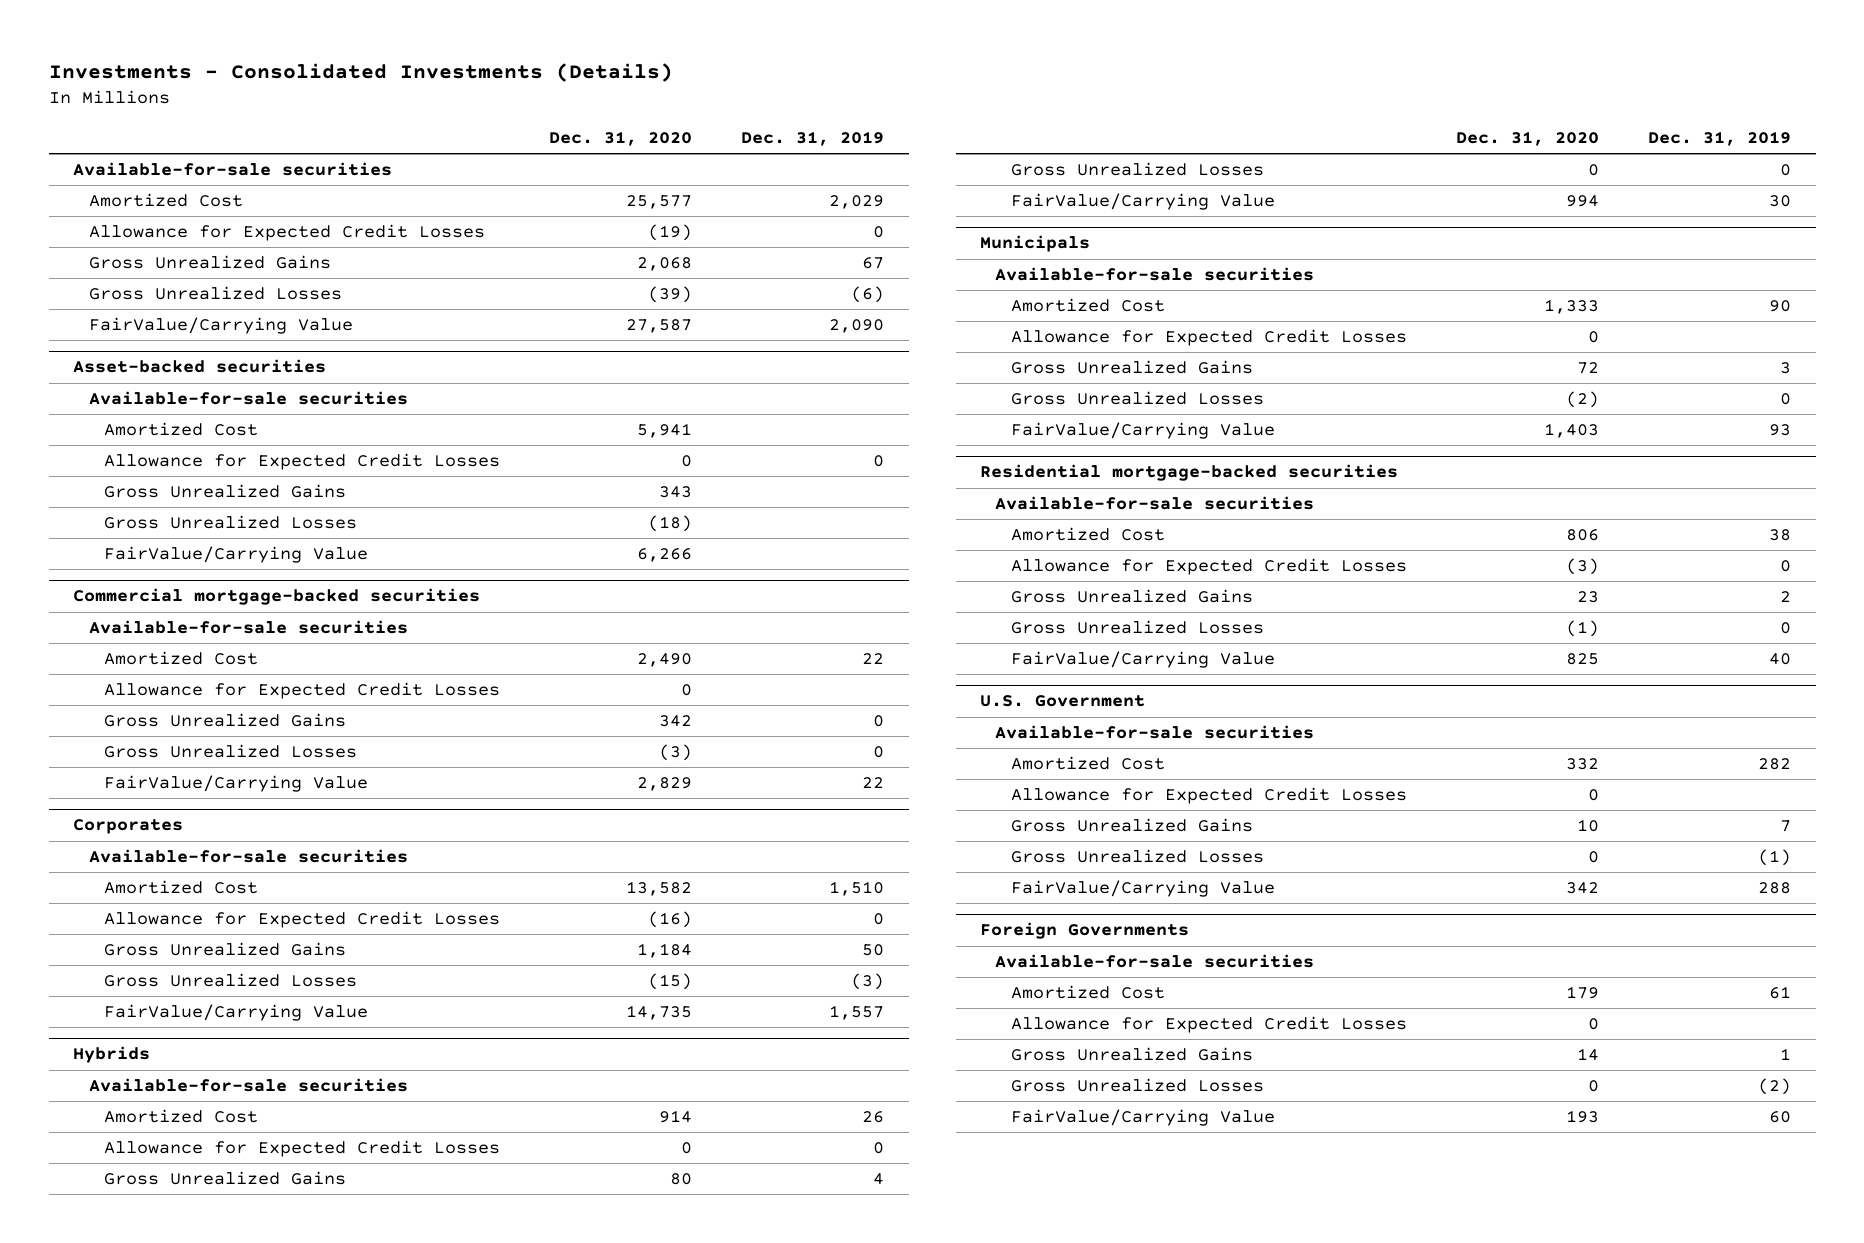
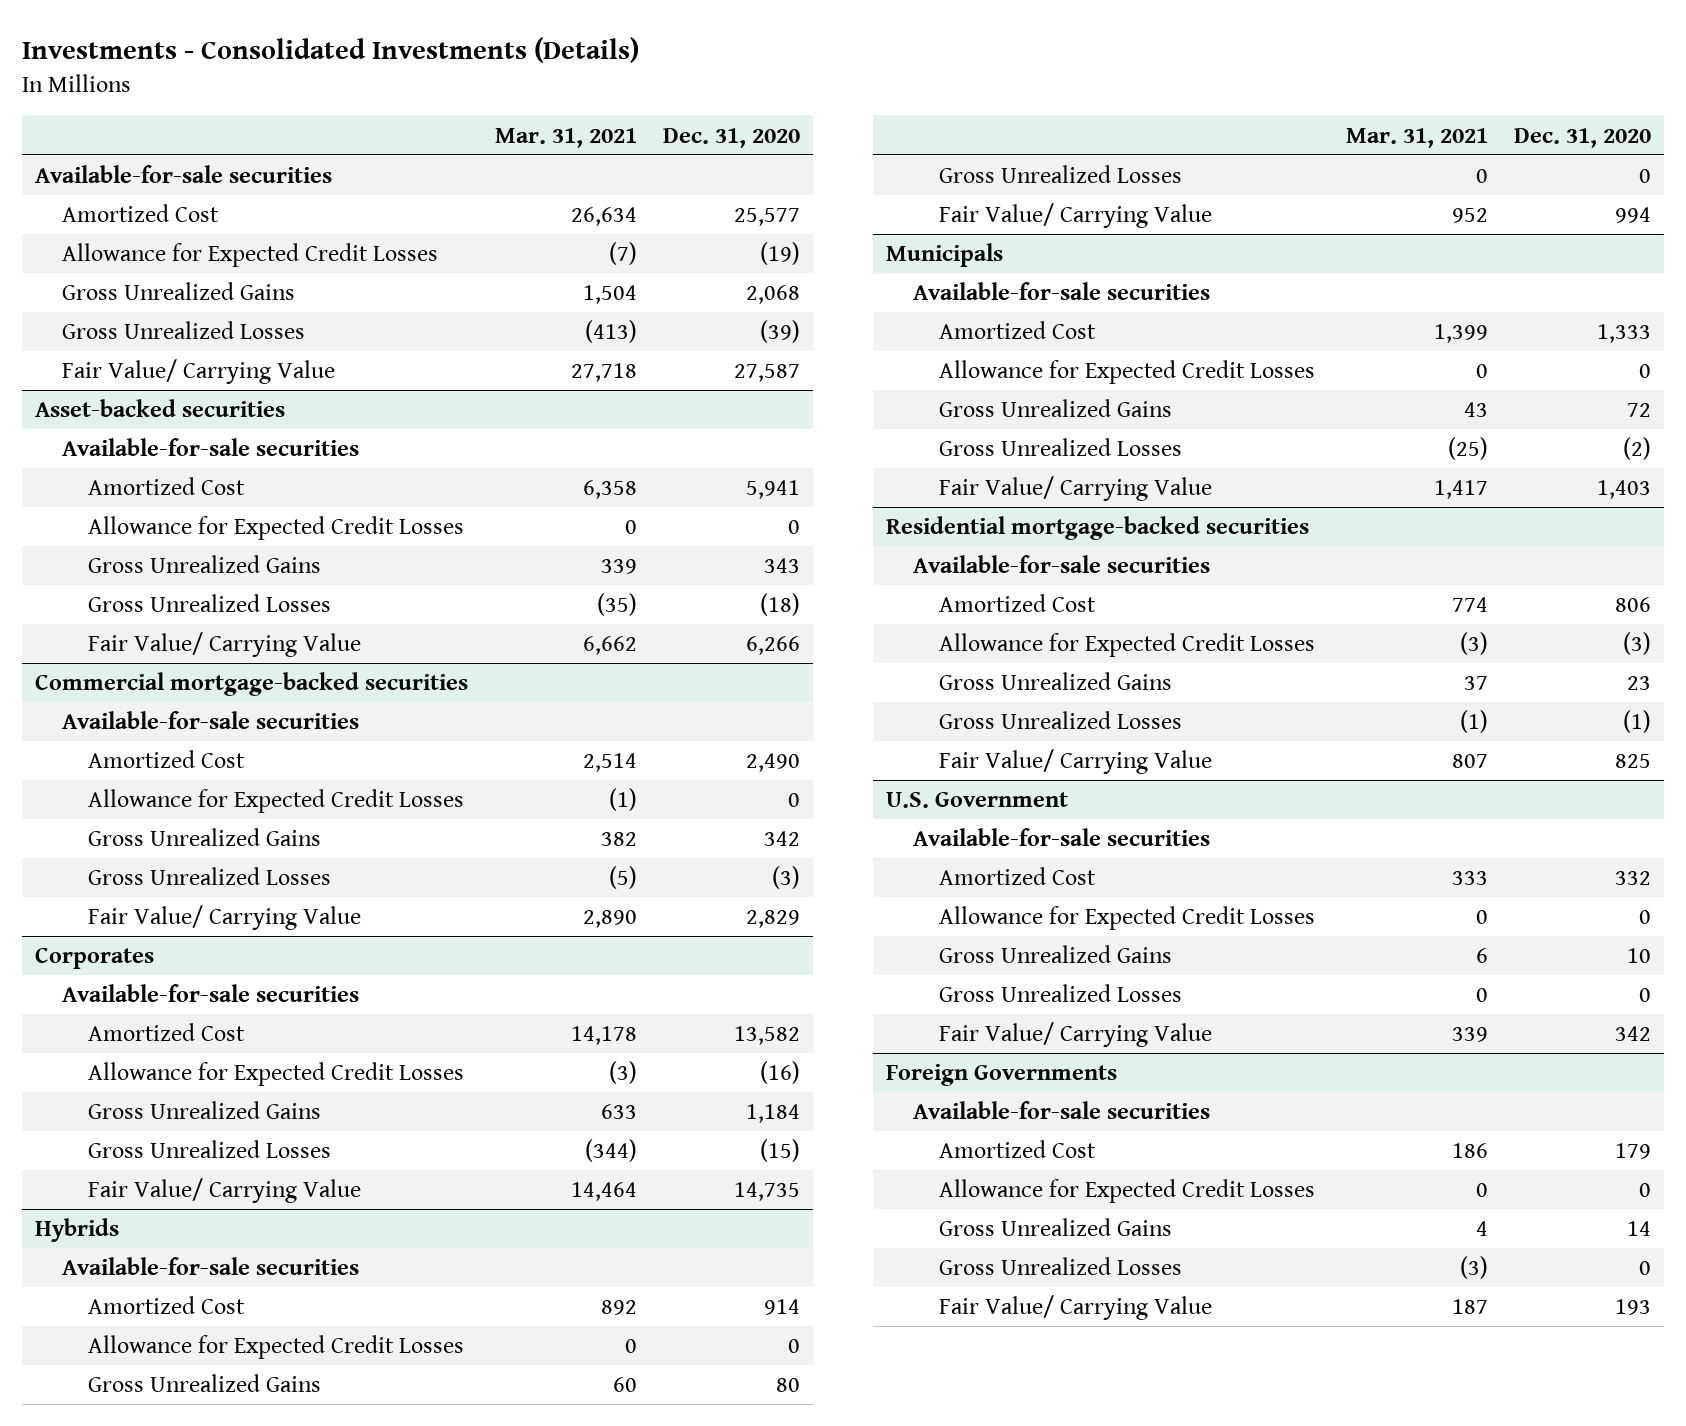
- | Dec. 31, 2020 | Dec. 31, 2019
+ | Mar. 31, 2021 | Dec. 31, 2020
- FairValue/Carrying Value | 27,587 | 2,090
+ Fair Value/ Carrying Value | 27,718 | 27,587
@ Asset-backed securities
- FairValue/Carrying Value | 6,266 |
+ Fair Value/ Carrying Value | 6,662 | 6,266
@ Commercial mortgage-backed securities
- FairValue/Carrying Value | 2,829 | 22
+ Fair Value/ Carrying Value | 2,890 | 2,829
@ Corporates
- FairValue/Carrying Value | 14,735 | 1,557
+ Fair Value/ Carrying Value | 14,464 | 14,735
@ Hybrids
- FairValue/Carrying Value | 994 | 30
+ Fair Value/ Carrying Value | 952 | 994
@ Municipals
- FairValue/Carrying Value | 1,403 | 93
+ Fair Value/ Carrying Value | 1,417 | 1,403
@ Residential mortgage-backed securities
- FairValue/Carrying Value | 825 | 40
+ Fair Value/ Carrying Value | 807 | 825
@ U.S. Government
- FairValue/Carrying Value | 342 | 288
+ Fair Value/ Carrying Value | 339 | 342
@ Foreign Governments
- FairValue/Carrying Value | 193 | 60
+ Fair Value/ Carrying Value | 187 | 193

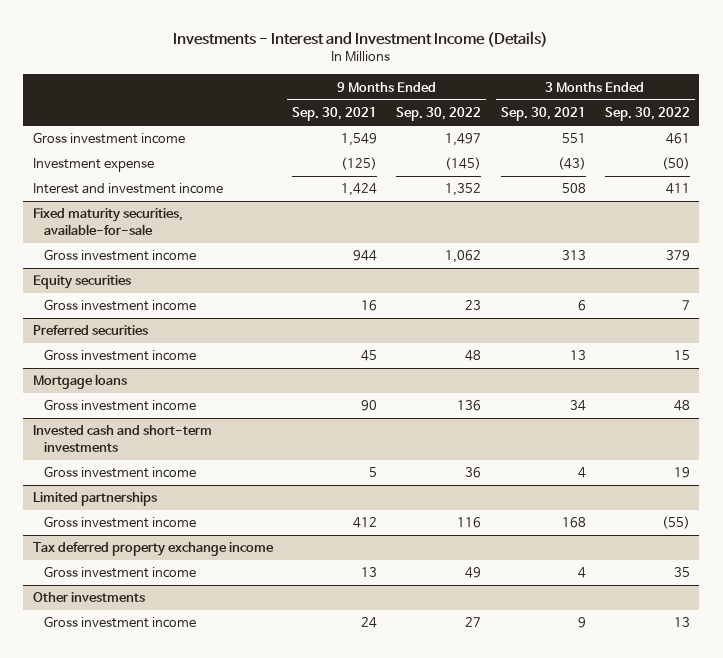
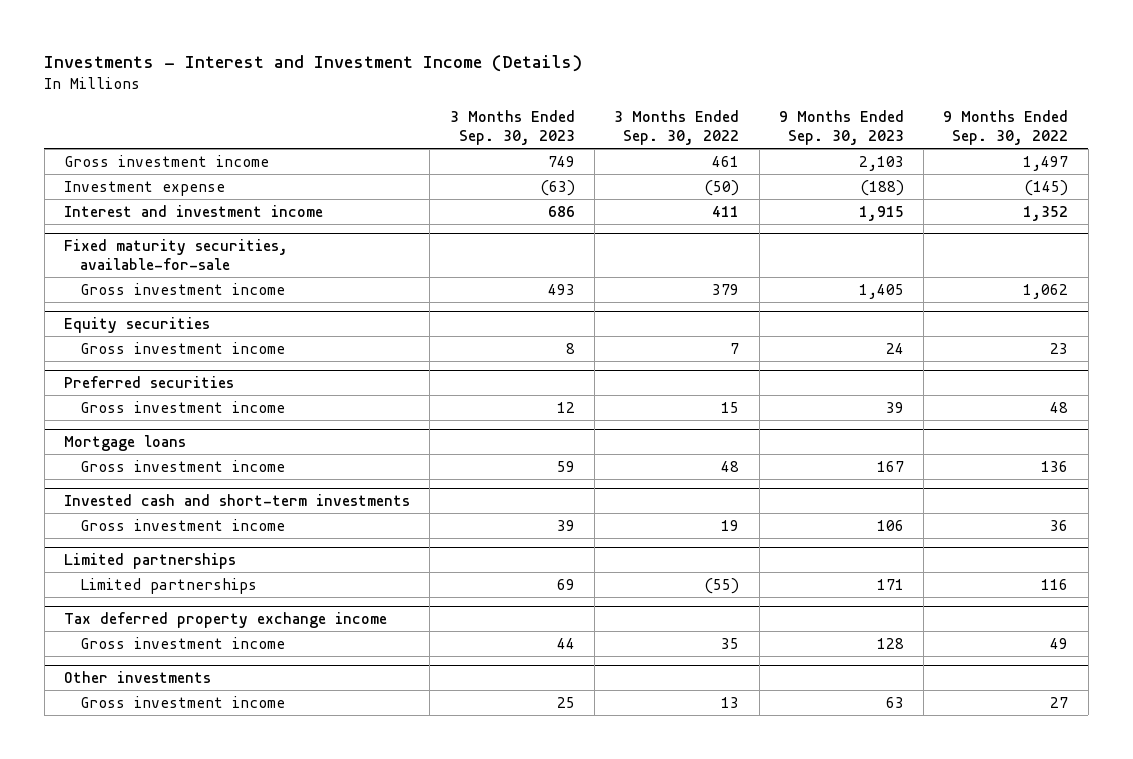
- | 9 Months Ended Sep. 30, 2021 | 9 Months Ended Sep. 30, 2022 | 3 Months Ended Sep. 30, 2021 | 3 Months Ended Sep. 30, 2022
+ | 3 Months Ended Sep. 30, 2023 | 3 Months Ended Sep. 30, 2022 | 9 Months Ended Sep. 30, 2023 | 9 Months Ended Sep. 30, 2022
@ Limited partnerships
- Gross investment income | 412 | 116 | 168 | (55)
+ Limited partnerships | 69 | (55) | 171 | 116

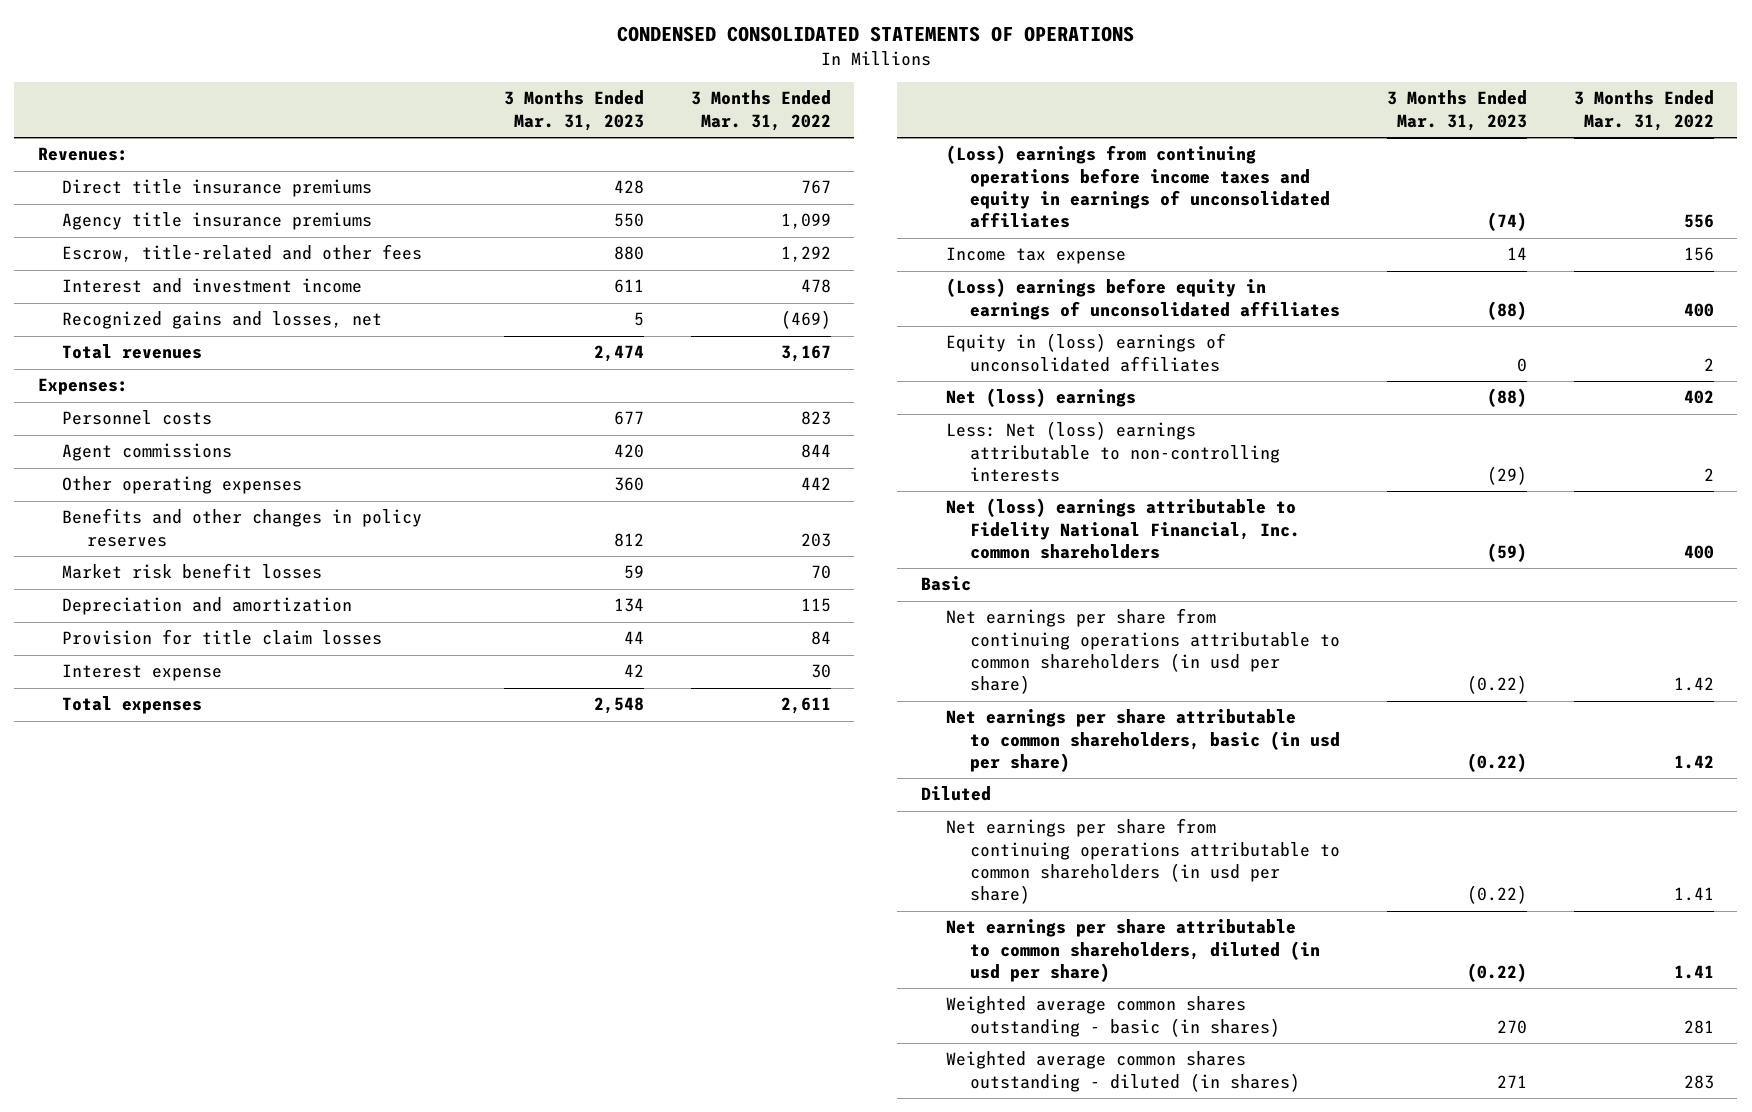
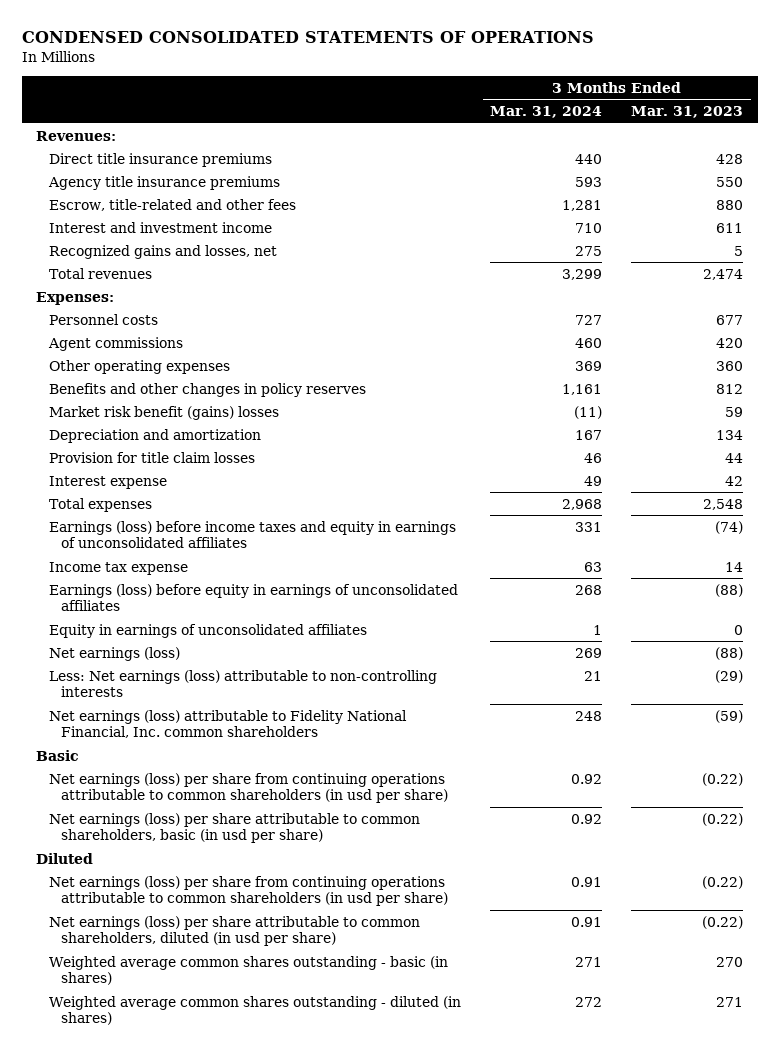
- | 3 Months Ended Mar. 31, 2023 | 3 Months Ended Mar. 31, 2022
+ | 3 Months Ended Mar. 31, 2024 | 3 Months Ended Mar. 31, 2023
- Market risk benefit losses | 59 | 70
+ Market risk benefit (gains) losses | (11) | 59
- (Loss) earnings from continuing operations before income taxes and equity in earnings of unconsolidated affiliates | (74) | 556
+ Earnings (loss) before income taxes and equity in earnings of unconsolidated affiliates | 331 | (74)
- (Loss) earnings before equity in earnings of unconsolidated affiliates | (88) | 400
- Equity in (loss) earnings of unconsolidated affiliates | 0 | 2
- Net (loss) earnings | (88) | 402
- Less: Net (loss) earnings attributable to non-controlling interests | (29) | 2
- Net (loss) earnings attributable to Fidelity National Financial, Inc. common shareholders | (59) | 400
+ Earnings (loss) before equity in earnings of unconsolidated affiliates | 268 | (88)
+ Equity in earnings of unconsolidated affiliates | 1 | 0
+ Net earnings (loss) | 269 | (88)
+ Less: Net earnings (loss) attributable to non-controlling interests | 21 | (29)
+ Net earnings (loss) attributable to Fidelity National Financial, Inc. common shareholders | 248 | (59)
- Net earnings per share from continuing operations attributable to common shareholders (in usd per share) | (0.22) | 1.42
- Net earnings per share attributable to common shareholders, basic (in usd per share) | (0.22) | 1.42
+ Net earnings (loss) per share from continuing operations attributable to common shareholders (in usd per share) | 0.92 | (0.22)
+ Net earnings (loss) per share attributable to common shareholders, basic (in usd per share) | 0.92 | (0.22)
- Net earnings per share from continuing operations attributable to common shareholders (in usd per share) | (0.22) | 1.41
- Net earnings per share attributable to common shareholders, diluted (in usd per share) | (0.22) | 1.41
+ Net earnings (loss) per share from continuing operations attributable to common shareholders (in usd per share) | 0.91 | (0.22)
+ Net earnings (loss) per share attributable to common shareholders, diluted (in usd per share) | 0.91 | (0.22)

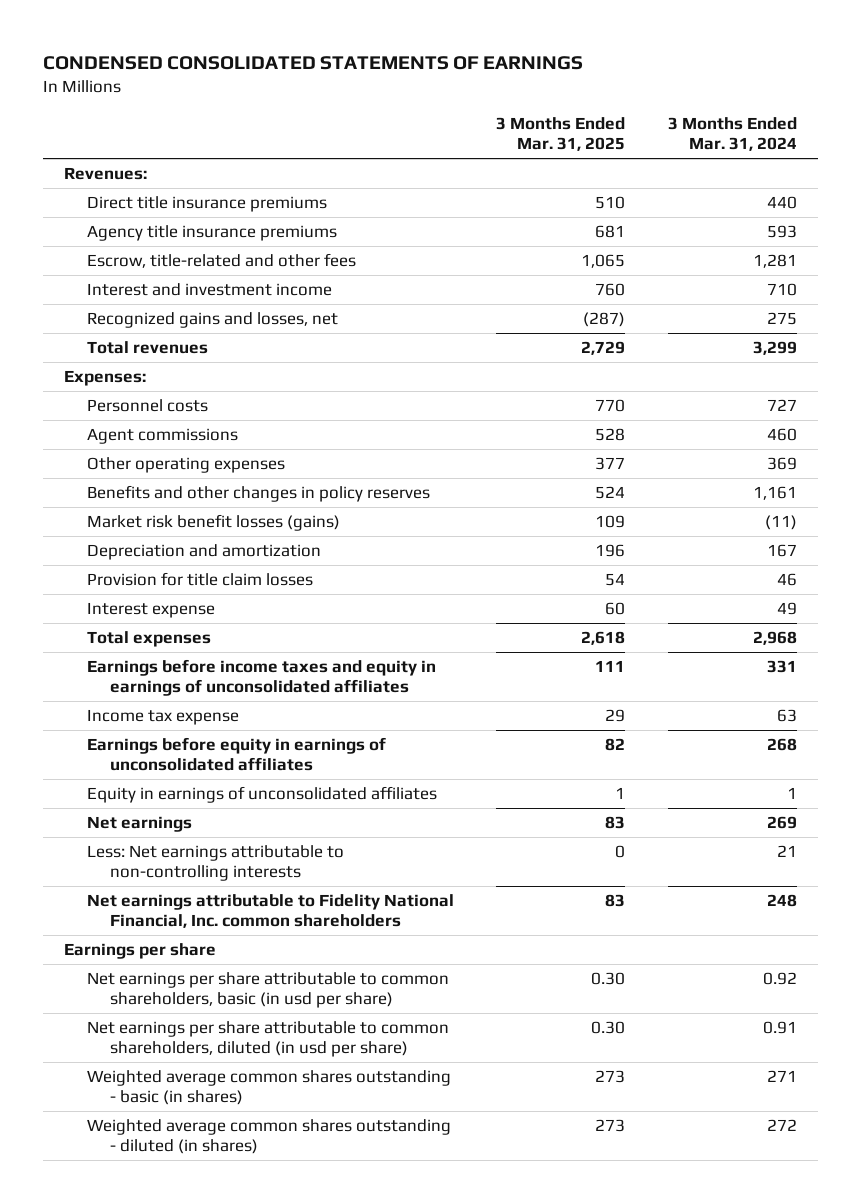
- CONDENSED CONSOLIDATED STATEMENTS OF OPERATIONS
+ CONDENSED CONSOLIDATED STATEMENTS OF EARNINGS
- | 3 Months Ended Mar. 31, 2024 | 3 Months Ended Mar. 31, 2023
+ | 3 Months Ended Mar. 31, 2025 | 3 Months Ended Mar. 31, 2024
- Market risk benefit (gains) losses | (11) | 59
+ Market risk benefit losses (gains) | 109 | (11)
- Earnings (loss) before income taxes and equity in earnings of unconsolidated affiliates | 331 | (74)
+ Earnings before income taxes and equity in earnings of unconsolidated affiliates | 111 | 331
- Earnings (loss) before equity in earnings of unconsolidated affiliates | 268 | (88)
+ Earnings before equity in earnings of unconsolidated affiliates | 82 | 268
- Net earnings (loss) | 269 | (88)
- Less: Net earnings (loss) attributable to non-controlling interests | 21 | (29)
- Net earnings (loss) attributable to Fidelity National Financial, Inc. common shareholders | 248 | (59)
- Basic
- Net earnings (loss) per share from continuing operations attributable to common shareholders (in usd per share) | 0.92 | (0.22)
- Net earnings (loss) per share attributable to common shareholders, basic (in usd per share) | 0.92 | (0.22)
- Diluted
- Net earnings (loss) per share from continuing operations attributable to common shareholders (in usd per share) | 0.91 | (0.22)
- Net earnings (loss) per share attributable to common shareholders, diluted (in usd per share) | 0.91 | (0.22)
+ Net earnings | 83 | 269
+ Less: Net earnings attributable to non-controlling interests | 0 | 21
+ Net earnings attributable to Fidelity National Financial, Inc. common shareholders | 83 | 248
+ Earnings per share
+ Net earnings per share attributable to common shareholders, basic (in usd per share) | 0.30 | 0.92
+ Net earnings per share attributable to common shareholders, diluted (in usd per share) | 0.30 | 0.91

